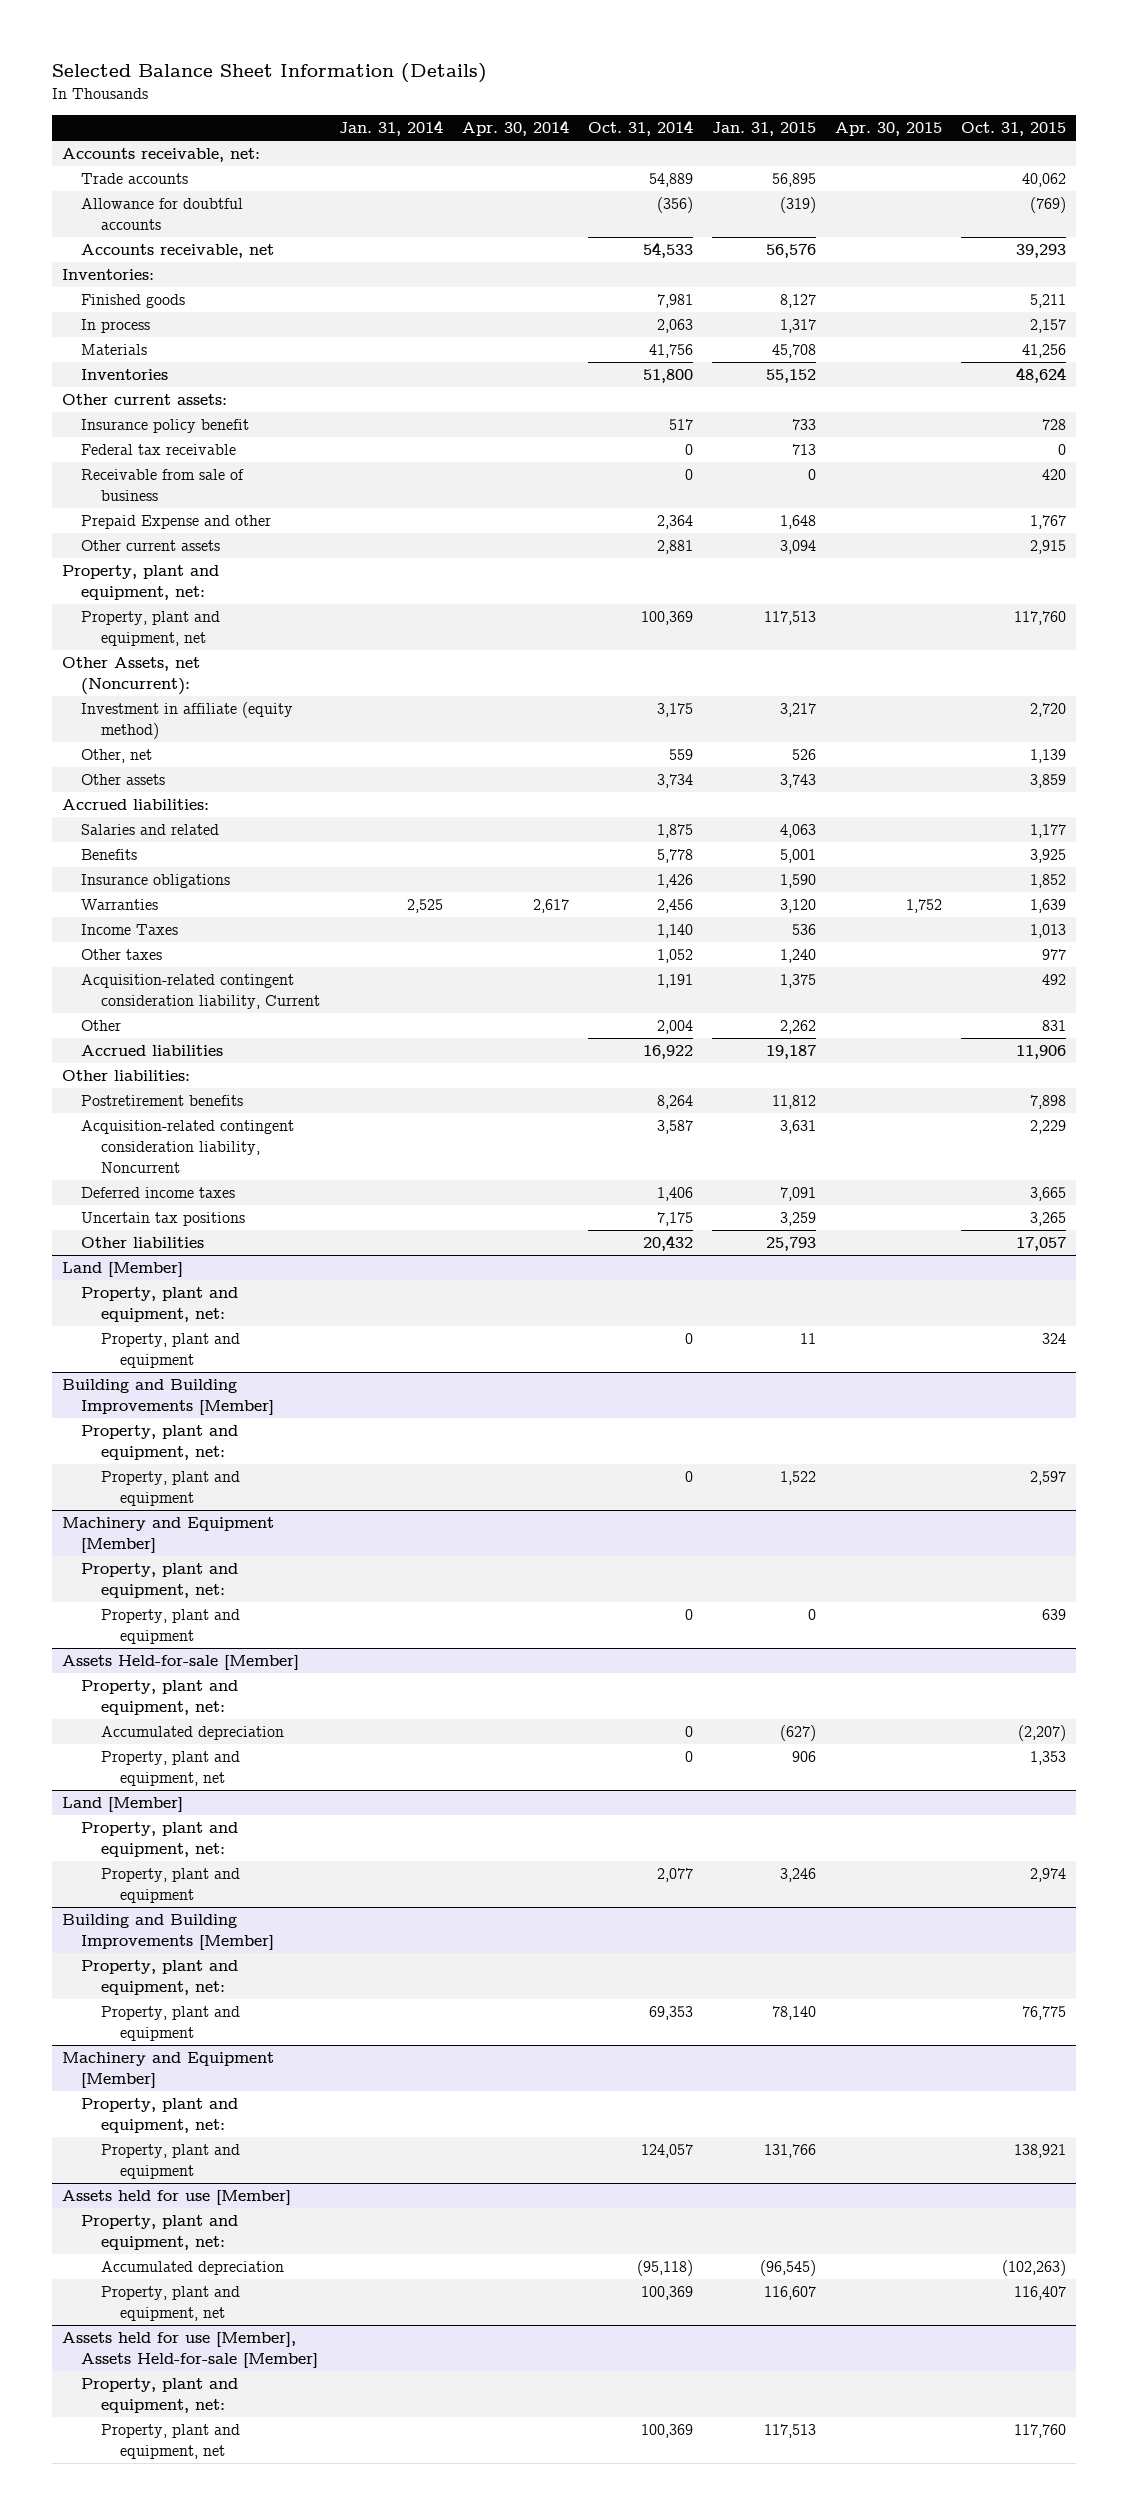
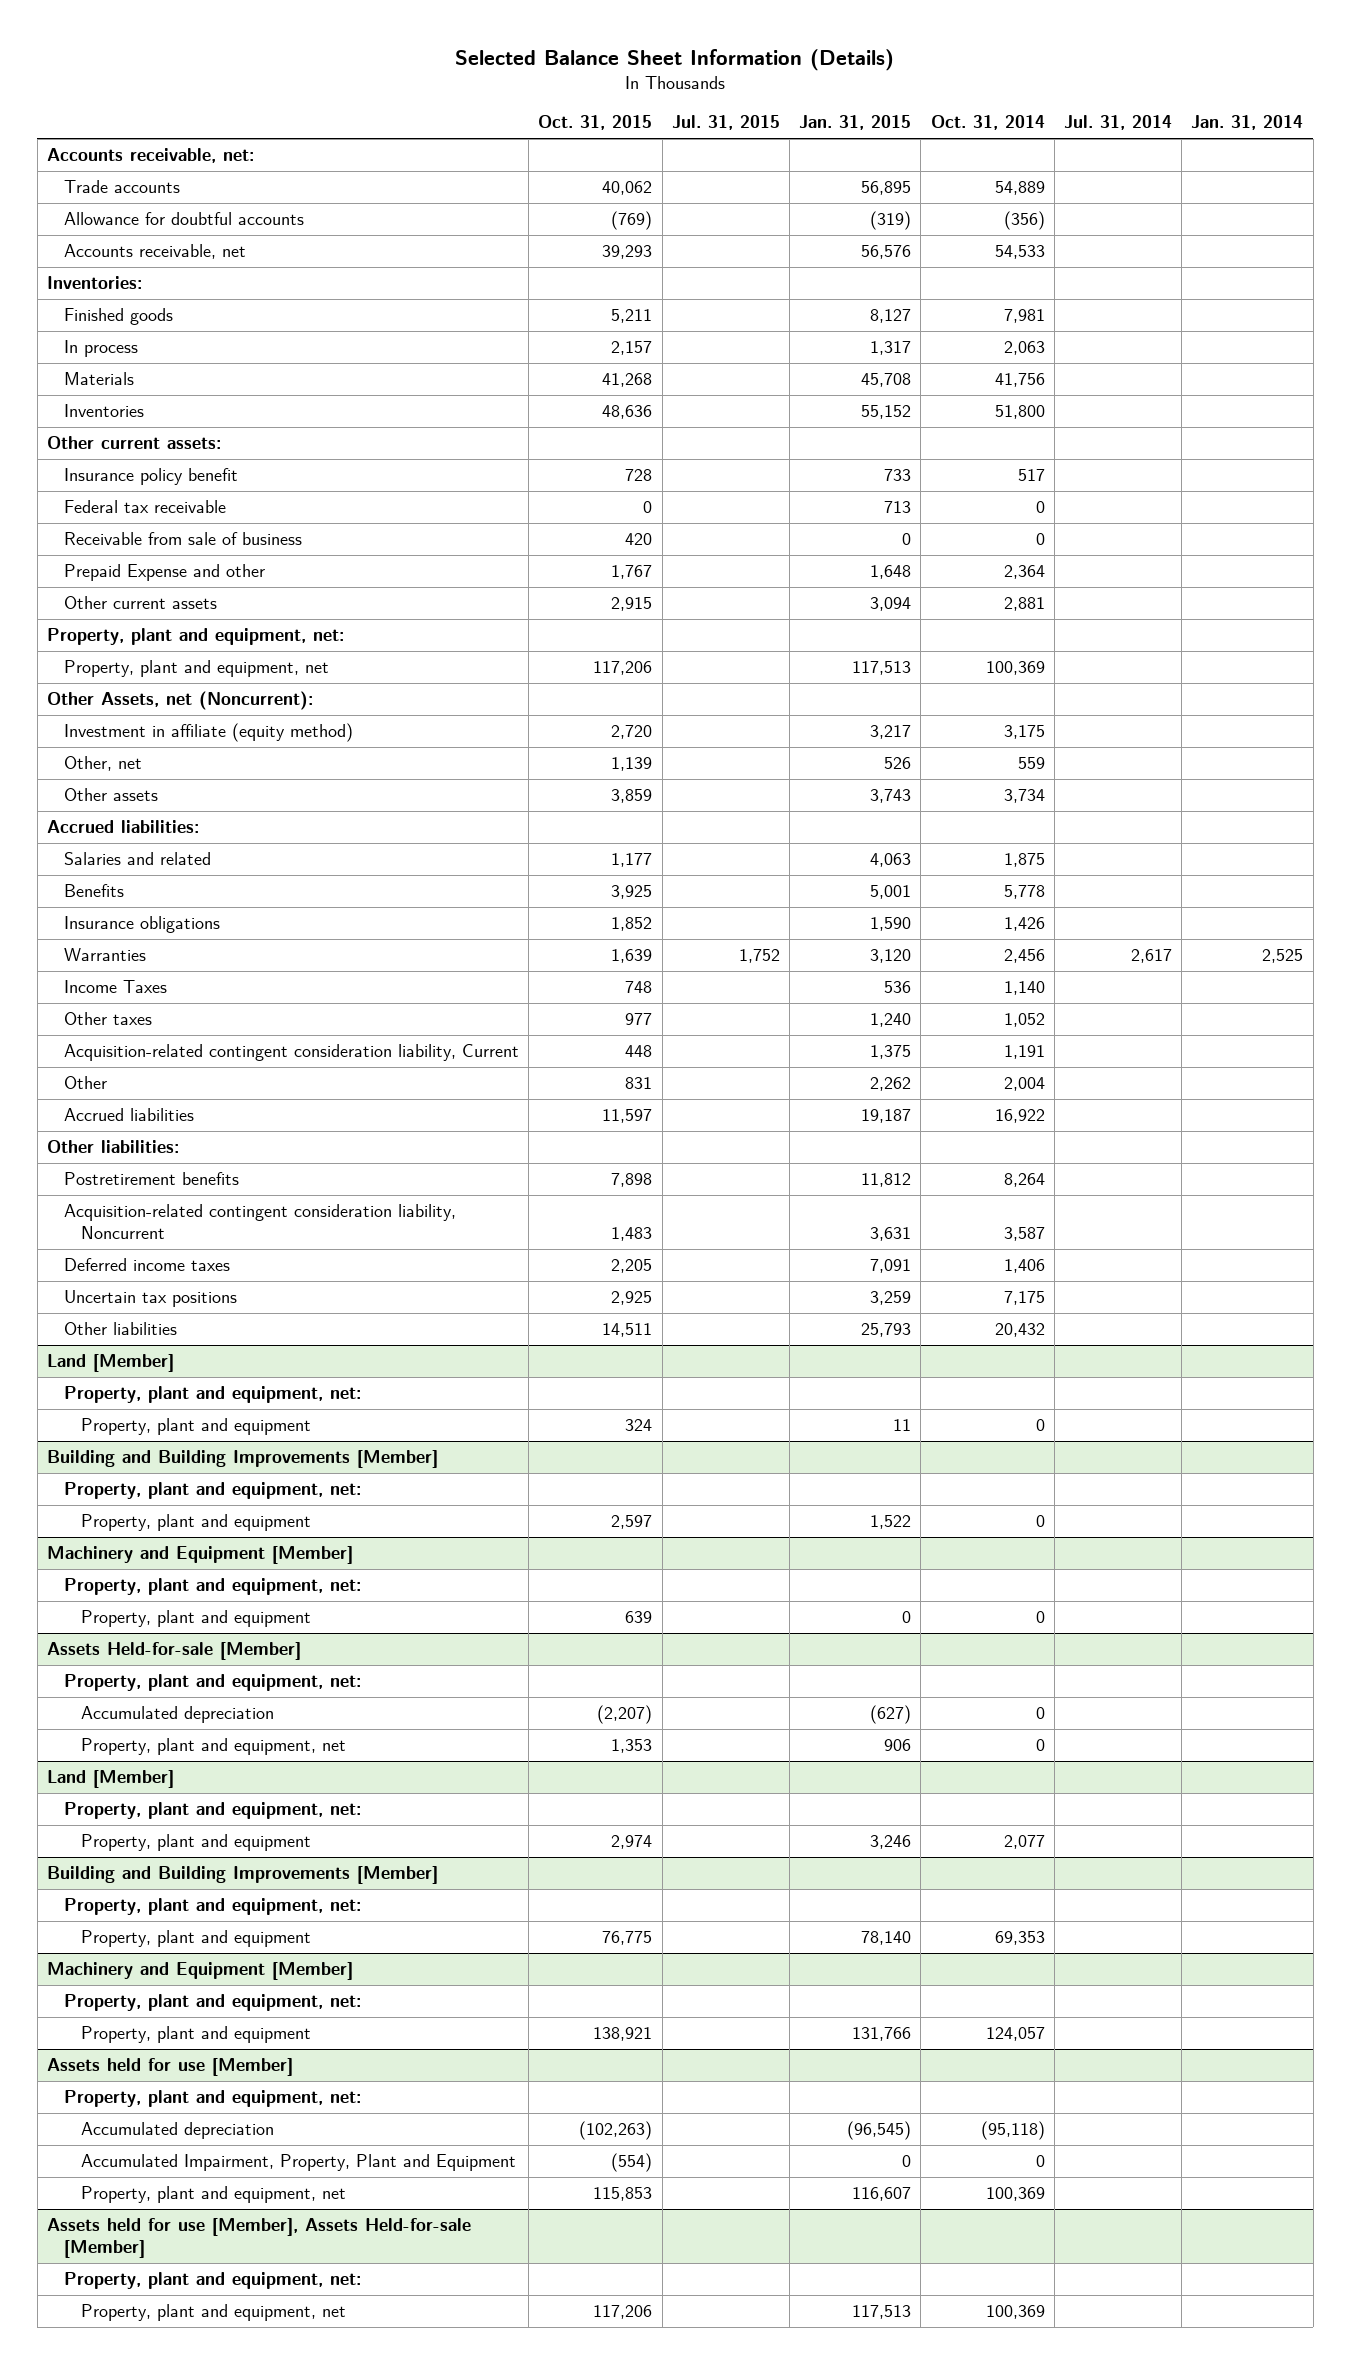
- | Jan. 31, 2014 | Apr. 30, 2014 | Oct. 31, 2014 | Jan. 31, 2015 | Apr. 30, 2015 | Oct. 31, 2015
+ | Oct. 31, 2015 | Jul. 31, 2015 | Jan. 31, 2015 | Oct. 31, 2014 | Jul. 31, 2014 | Jan. 31, 2014
- Materials | | | 41,756 | 45,708 | | 41,256
- Inventories | | | 51,800 | 55,152 | | 48,624
+ Materials | 41,268 | | 45,708 | 41,756 | |
+ Inventories | 48,636 | | 55,152 | 51,800 | |
- Property, plant and equipment, net | | | 100,369 | 117,513 | | 117,760
+ Property, plant and equipment, net | 117,206 | | 117,513 | 100,369 | |
- Income Taxes | | | 1,140 | 536 | | 1,013
+ Income Taxes | 748 | | 536 | 1,140 | |
- Acquisition-related contingent consideration liability, Current | | | 1,191 | 1,375 | | 492
+ Acquisition-related contingent consideration liability, Current | 448 | | 1,375 | 1,191 | |
- Accrued liabilities | | | 16,922 | 19,187 | | 11,906
+ Accrued liabilities | 11,597 | | 19,187 | 16,922 | |
- Acquisition-related contingent consideration liability, Noncurrent | | | 3,587 | 3,631 | | 2,229
- Deferred income taxes | | | 1,406 | 7,091 | | 3,665
- Uncertain tax positions | | | 7,175 | 3,259 | | 3,265
- Other liabilities | | | 20,432 | 25,793 | | 17,057
+ Acquisition-related contingent consideration liability, Noncurrent | 1,483 | | 3,631 | 3,587 | |
+ Deferred income taxes | 2,205 | | 7,091 | 1,406 | |
+ Uncertain tax positions | 2,925 | | 3,259 | 7,175 | |
+ Other liabilities | 14,511 | | 25,793 | 20,432 | |
@ Assets held for use [Member]
- Property, plant and equipment, net | | | 100,369 | 116,607 | | 116,407
+ Accumulated Impairment, Property, Plant and Equipment | (554) | | 0 | 0 | |
+ Property, plant and equipment, net | 115,853 | | 116,607 | 100,369 | |
@ Assets held for use [Member], Assets Held-for-sale [Member]
- Property, plant and equipment, net | | | 100,369 | 117,513 | | 117,760
+ Property, plant and equipment, net | 117,206 | | 117,513 | 100,369 | |

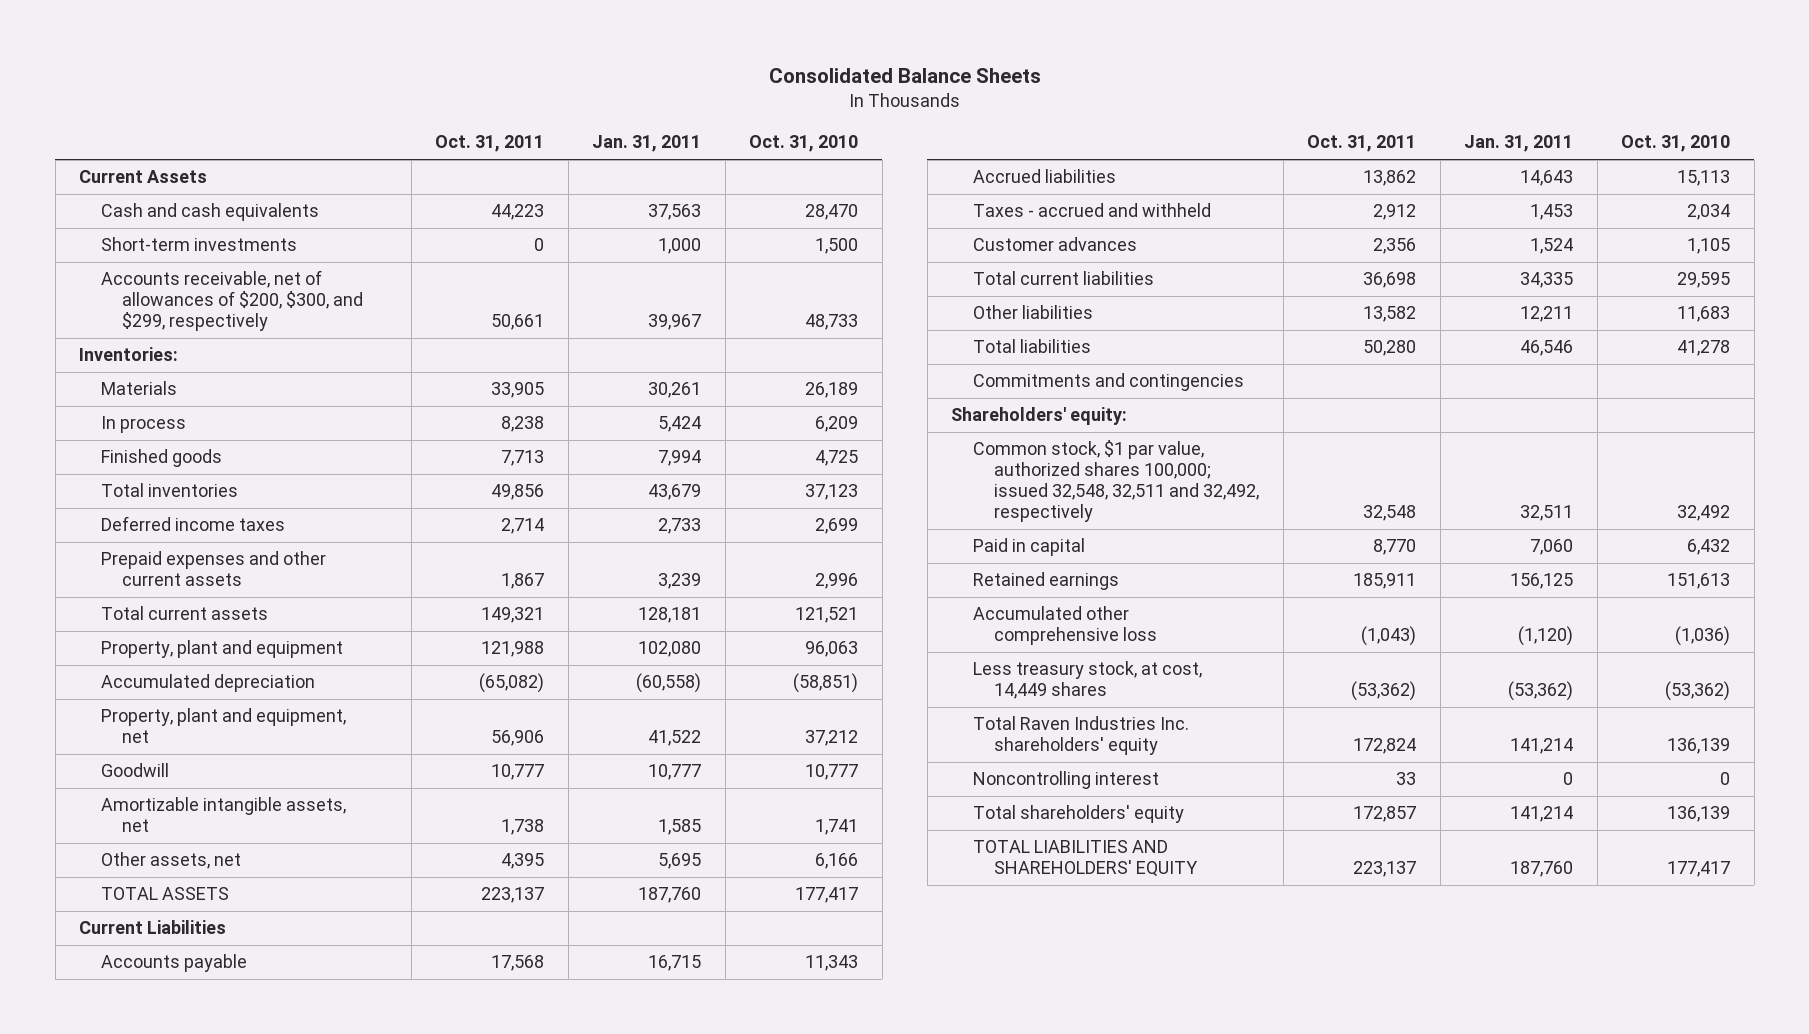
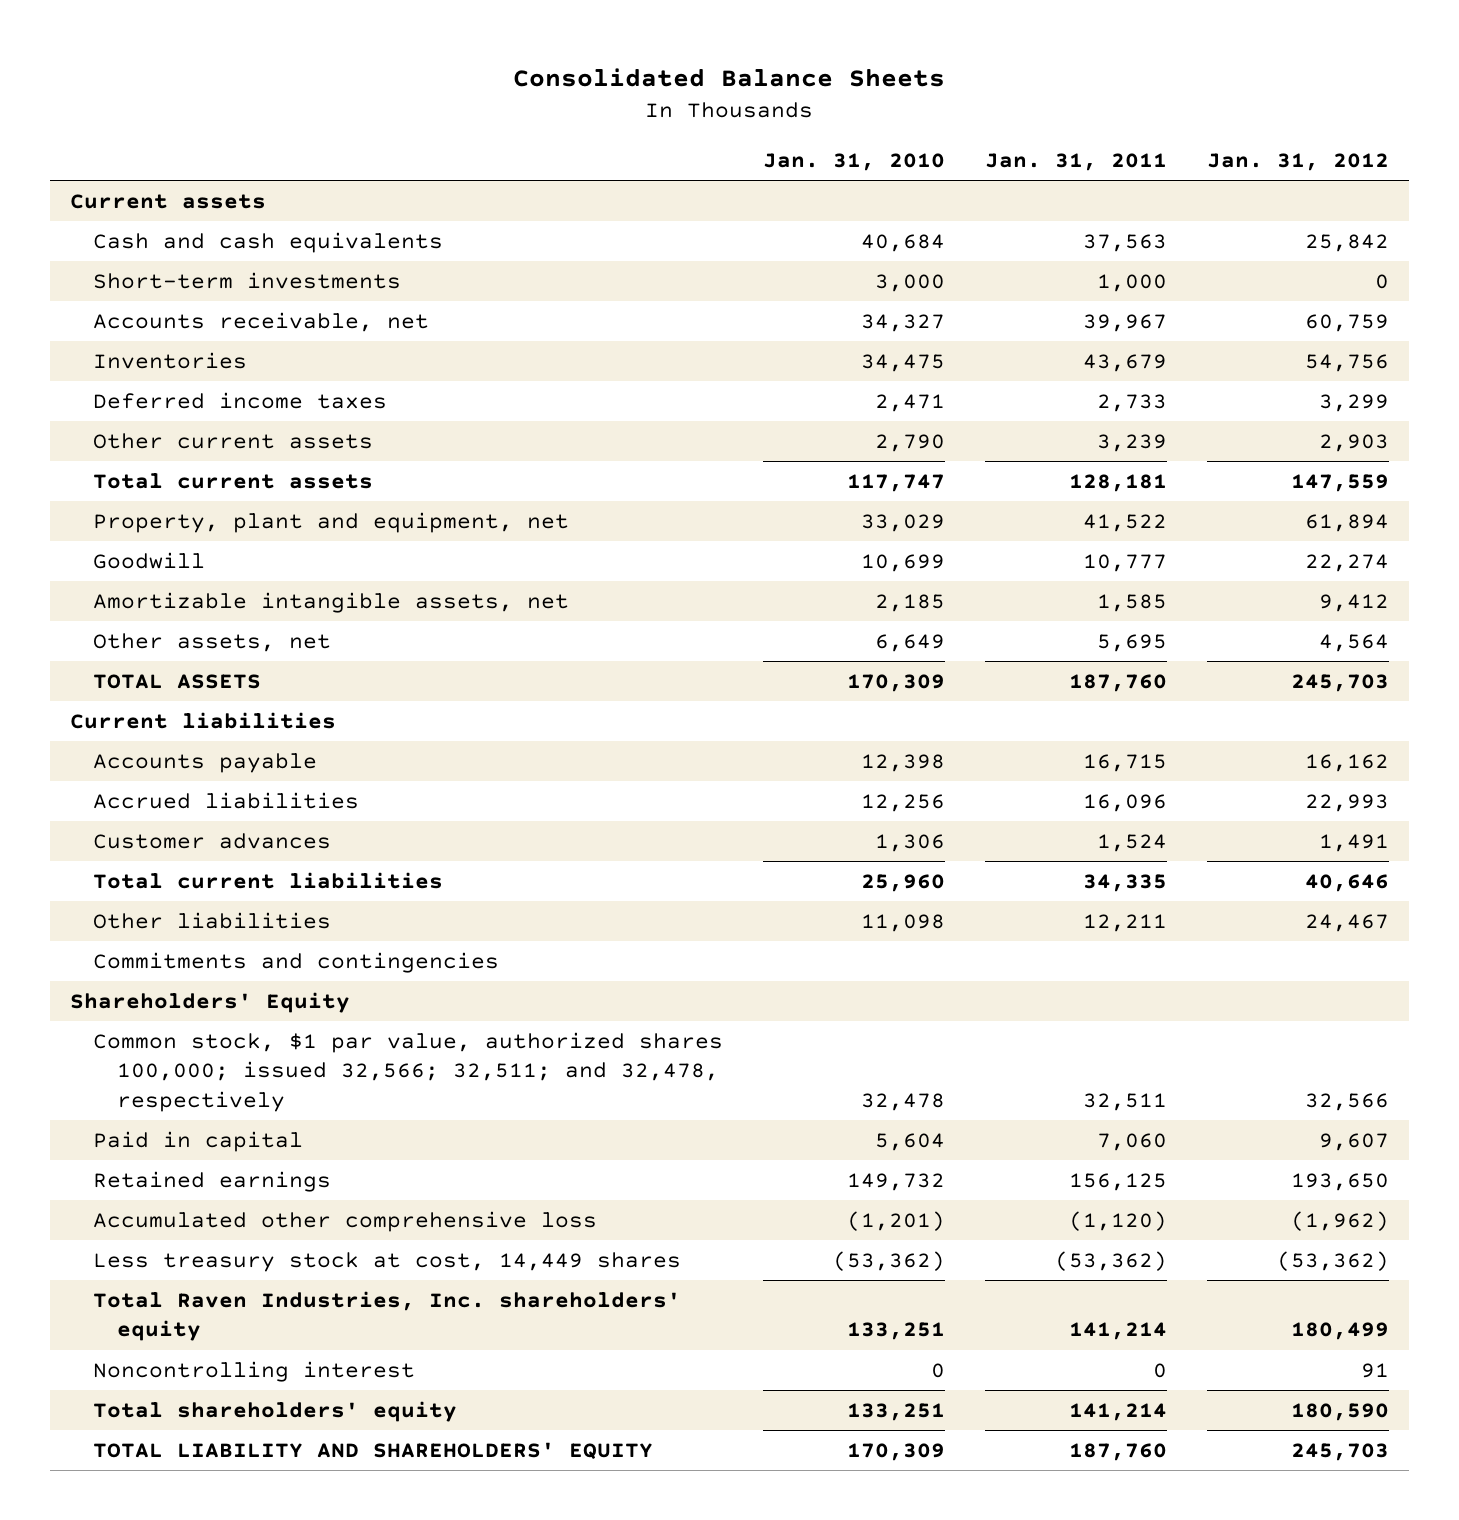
- | Oct. 31, 2011 | Jan. 31, 2011 | Oct. 31, 2010
+ | Jan. 31, 2010 | Jan. 31, 2011 | Jan. 31, 2012
- Current Assets
+ Current assets
- Accounts receivable, net of allowances of $200, $300, and $299, respectively | 50,661 | 39,967 | 48,733
- Inventories:
- Materials | 33,905 | 30,261 | 26,189
- In process | 8,238 | 5,424 | 6,209
- Finished goods | 7,713 | 7,994 | 4,725
- Total inventories | 49,856 | 43,679 | 37,123
+ Accounts receivable, net | 34,327 | 39,967 | 60,759
+ Inventories | 34,475 | 43,679 | 54,756
- Prepaid expenses and other current assets | 1,867 | 3,239 | 2,996
+ Other current assets | 2,790 | 3,239 | 2,903
- Property, plant and equipment | 121,988 | 102,080 | 96,063
- Accumulated depreciation | (65,082) | (60,558) | (58,851)
- Current Liabilities
+ Current liabilities
- Accrued liabilities | 13,862 | 14,643 | 15,113
- Taxes - accrued and withheld | 2,912 | 1,453 | 2,034
+ Accrued liabilities | 12,256 | 16,096 | 22,993
- Total liabilities | 50,280 | 46,546 | 41,278
- Shareholders' equity:
- Common stock, $1 par value, authorized shares 100,000; issued 32,548, 32,511 and 32,492, respectively | 32,548 | 32,511 | 32,492
+ Shareholders' Equity
+ Common stock, $1 par value, authorized shares 100,000; issued 32,566; 32,511; and 32,478, respectively | 32,478 | 32,511 | 32,566
- Less treasury stock, at cost, 14,449 shares | (53,362) | (53,362) | (53,362)
- Total Raven Industries Inc. shareholders' equity | 172,824 | 141,214 | 136,139
+ Less treasury stock at cost, 14,449 shares | (53,362) | (53,362) | (53,362)
+ Total Raven Industries, Inc. shareholders' equity | 133,251 | 141,214 | 180,499
- TOTAL LIABILITIES AND SHAREHOLDERS' EQUITY | 223,137 | 187,760 | 177,417
+ TOTAL LIABILITY AND SHAREHOLDERS' EQUITY | 170,309 | 187,760 | 245,703

